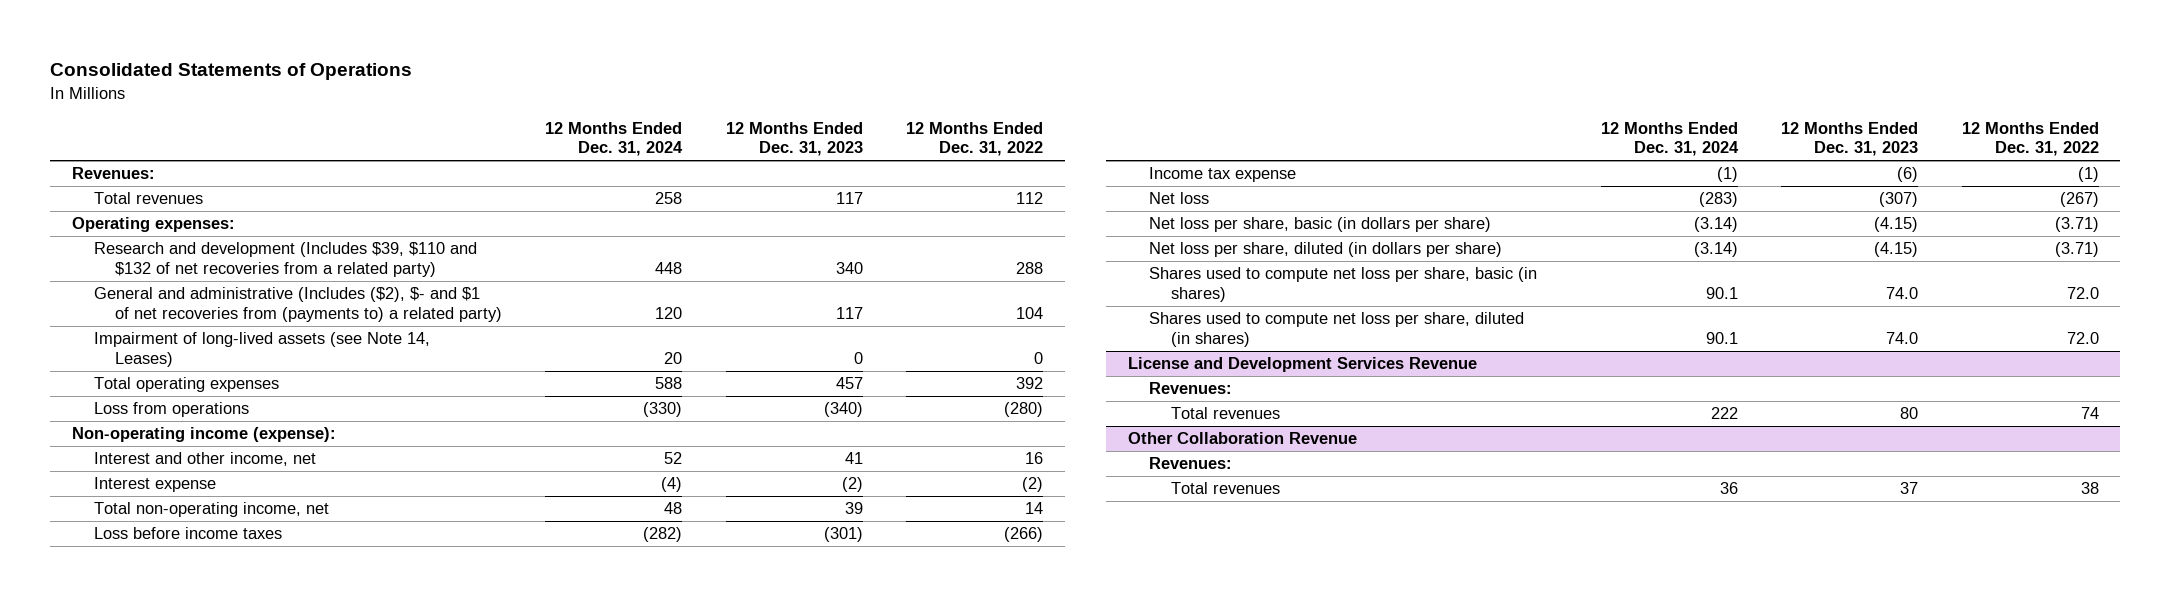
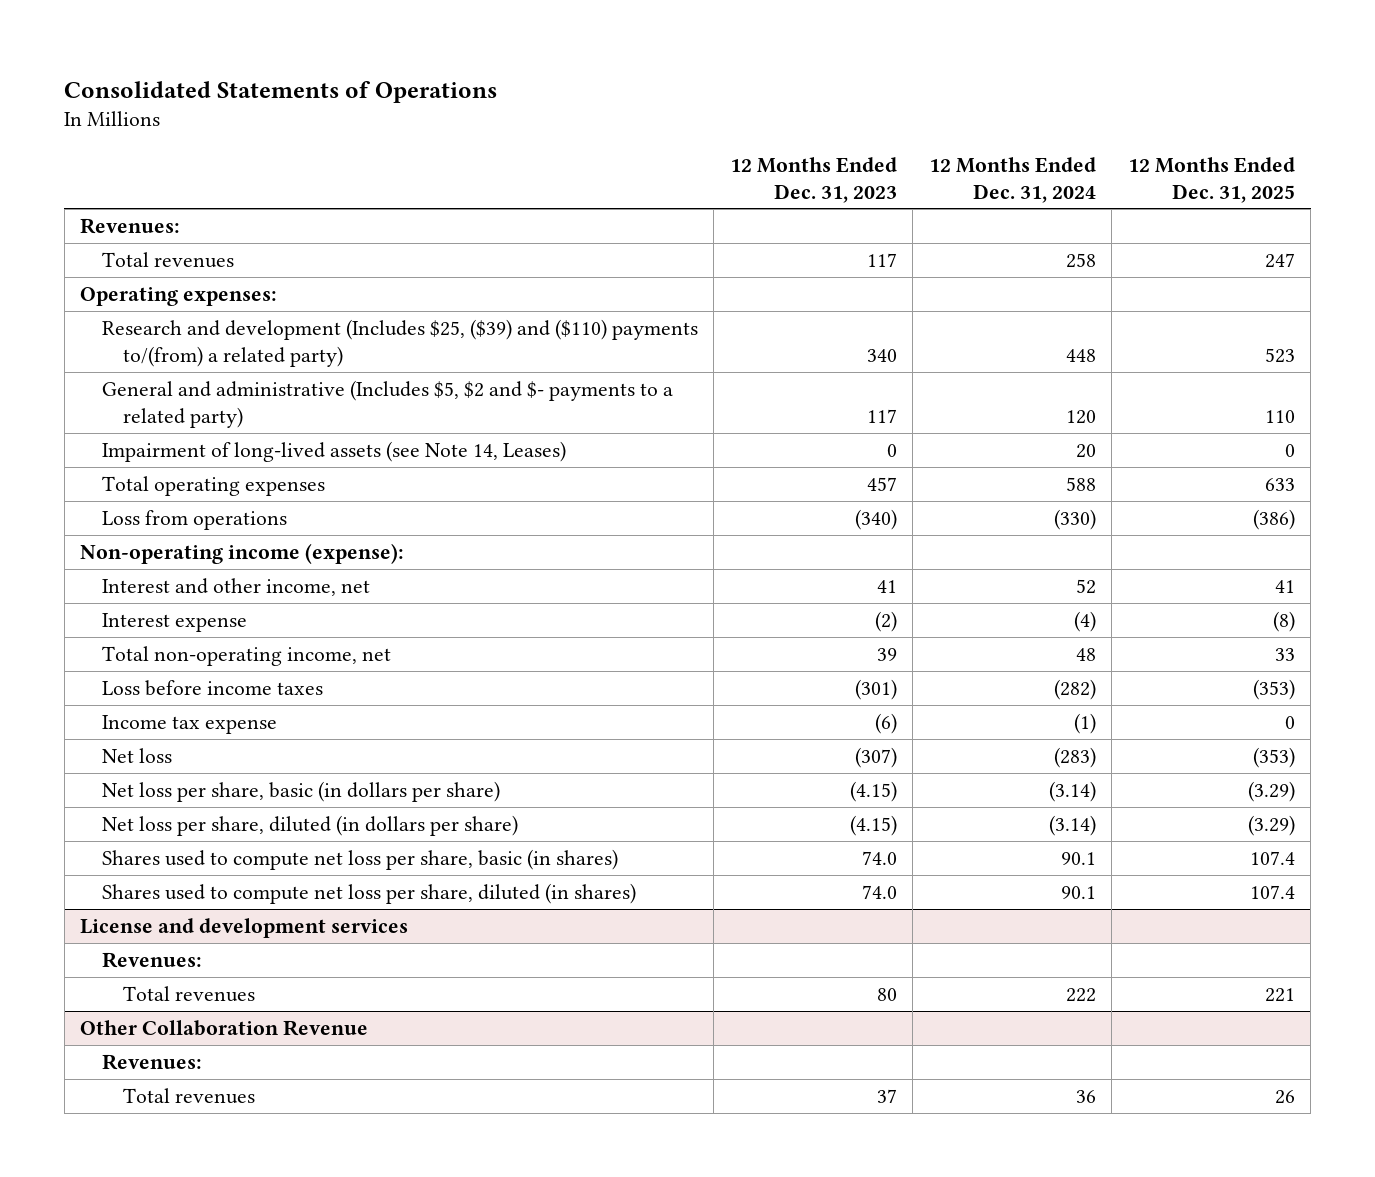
- | 12 Months Ended Dec. 31, 2024 | 12 Months Ended Dec. 31, 2023 | 12 Months Ended Dec. 31, 2022
+ | 12 Months Ended Dec. 31, 2023 | 12 Months Ended Dec. 31, 2024 | 12 Months Ended Dec. 31, 2025
- Research and development (Includes $39, $110 and $132 of net recoveries from a related party) | 448 | 340 | 288
- General and administrative (Includes ($2), $- and $1 of net recoveries from (payments to) a related party) | 120 | 117 | 104
+ Research and development (Includes $25, ($39) and ($110) payments to/(from) a related party) | 340 | 448 | 523
+ General and administrative (Includes $5, $2 and $- payments to a related party) | 117 | 120 | 110
- License and Development Services Revenue
+ License and development services

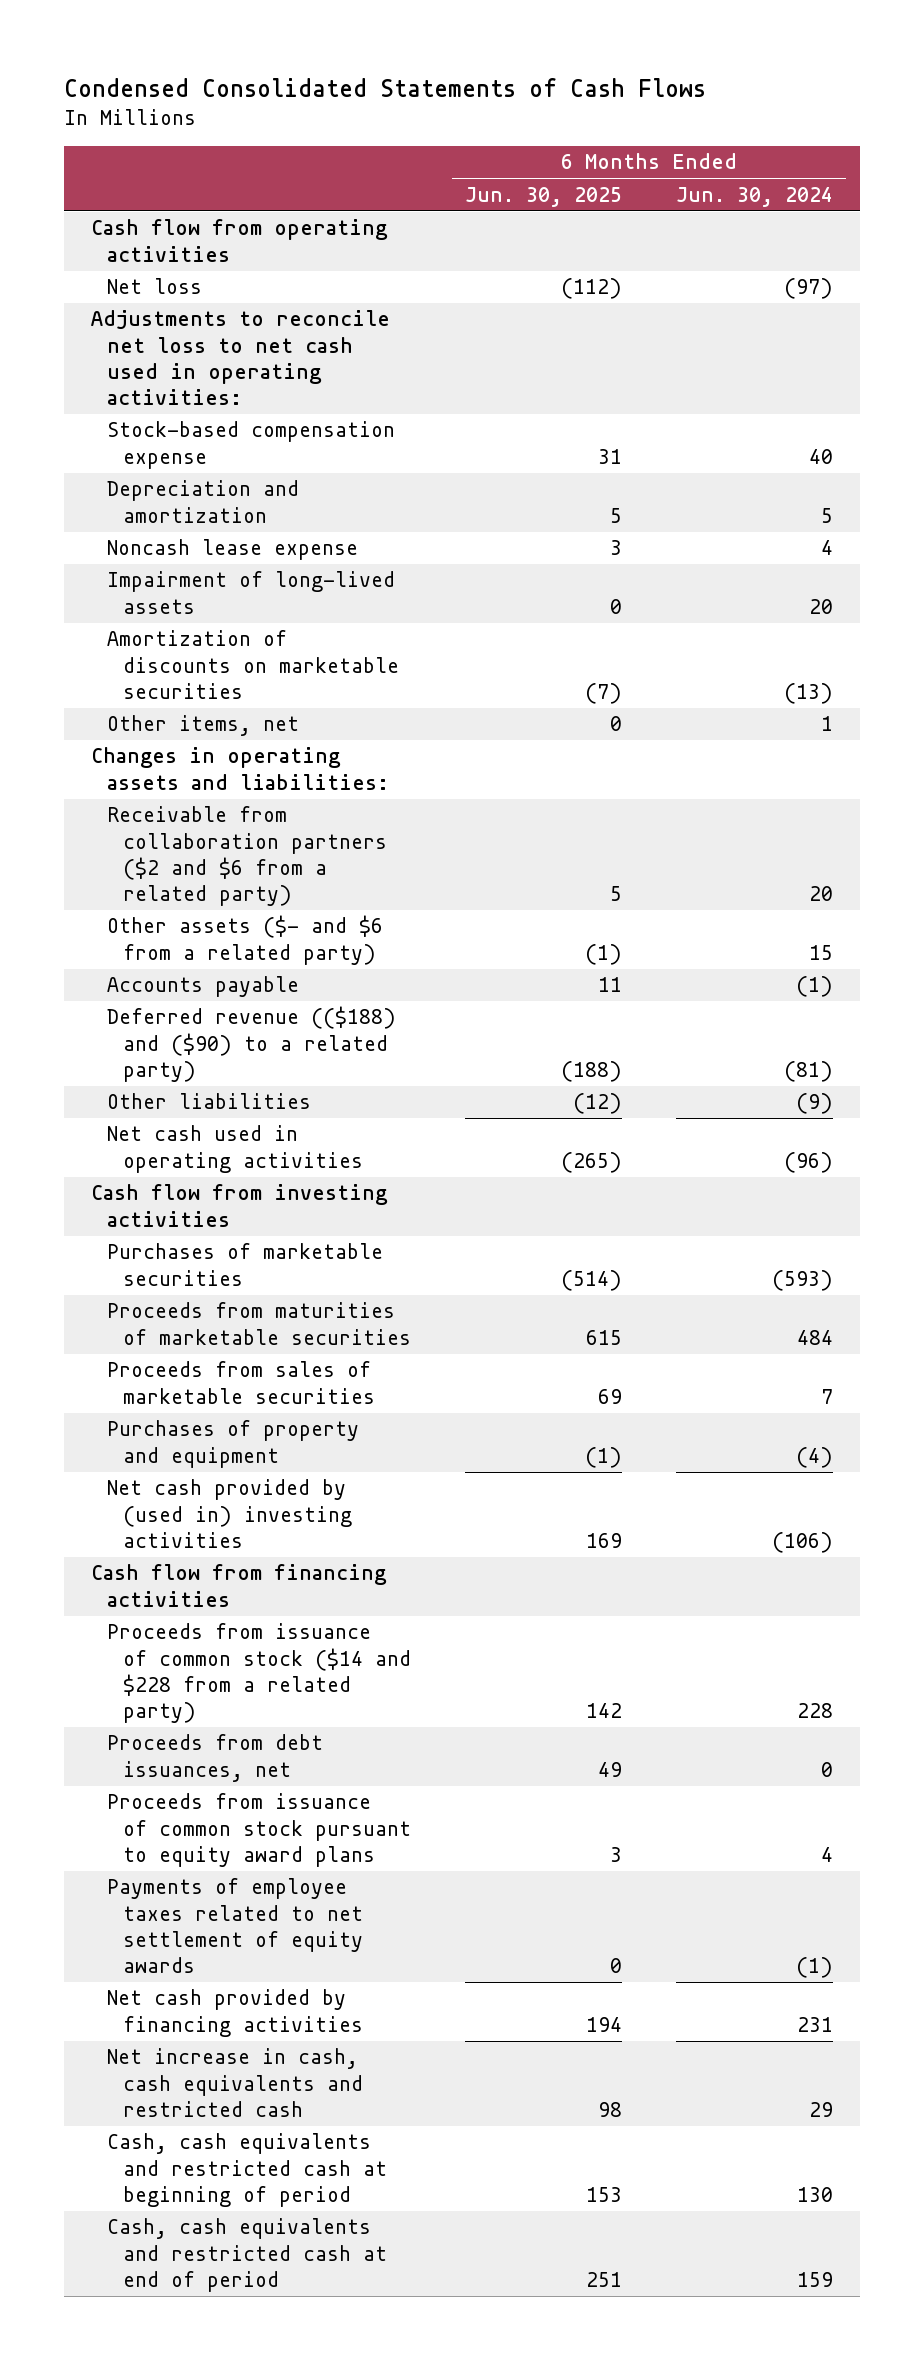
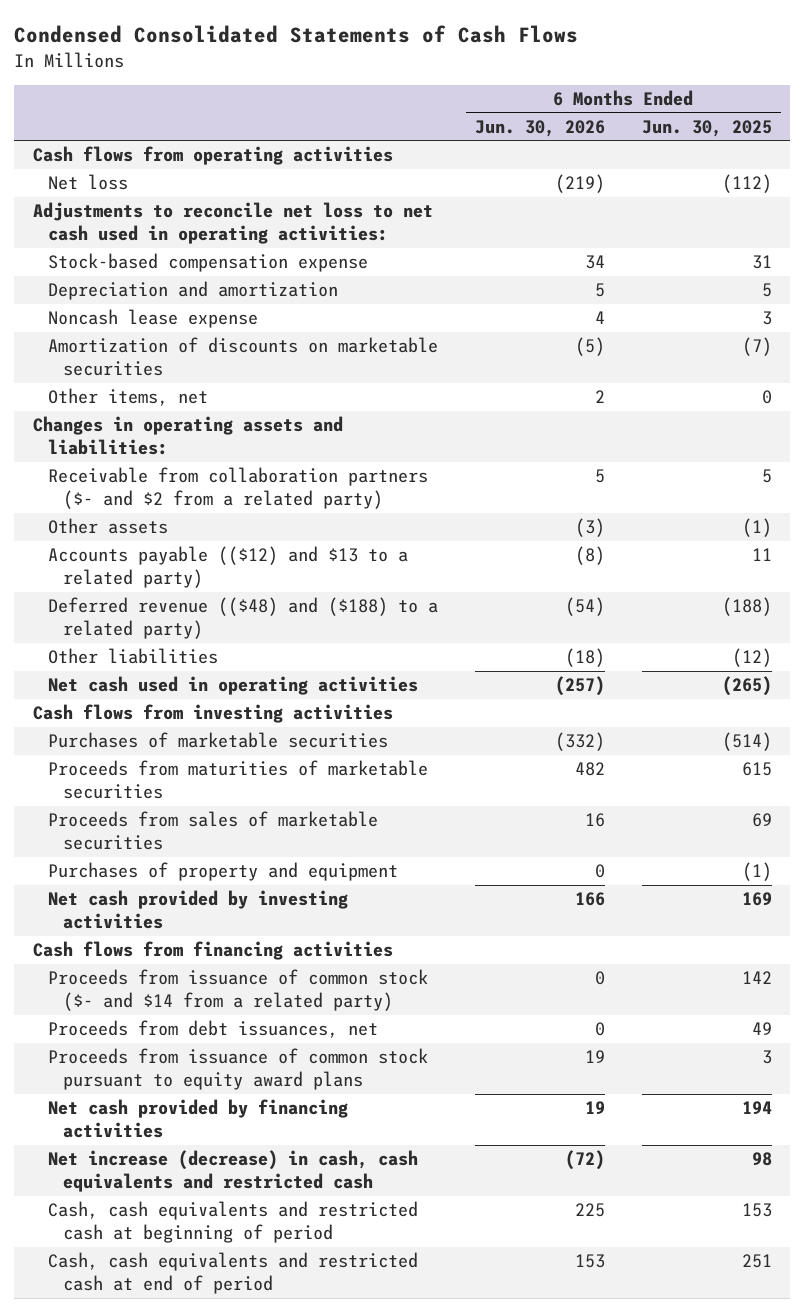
- | 6 Months Ended Jun. 30, 2025 | 6 Months Ended Jun. 30, 2024
+ | 6 Months Ended Jun. 30, 2026 | 6 Months Ended Jun. 30, 2025
- Cash flow from operating activities
+ Cash flows from operating activities
- Impairment of long-lived assets | 0 | 20
- Receivable from collaboration partners ($2 and $6 from a related party) | 5 | 20
- Other assets ($- and $6 from a related party) | (1) | 15
- Accounts payable | 11 | (1)
- Deferred revenue (($188) and ($90) to a related party) | (188) | (81)
+ Receivable from collaboration partners ($- and $2 from a related party) | 5 | 5
+ Other assets | (3) | (1)
+ Accounts payable (($12) and $13 to a related party) | (8) | 11
+ Deferred revenue (($48) and ($188) to a related party) | (54) | (188)
- Cash flow from investing activities
+ Cash flows from investing activities
- Net cash provided by (used in) investing activities | 169 | (106)
- Cash flow from financing activities
- Proceeds from issuance of common stock ($14 and $228 from a related party) | 142 | 228
+ Net cash provided by investing activities | 166 | 169
+ Cash flows from financing activities
+ Proceeds from issuance of common stock ($- and $14 from a related party) | 0 | 142
- Payments of employee taxes related to net settlement of equity awards | 0 | (1)
- Net increase in cash, cash equivalents and restricted cash | 98 | 29
+ Net increase (decrease) in cash, cash equivalents and restricted cash | (72) | 98

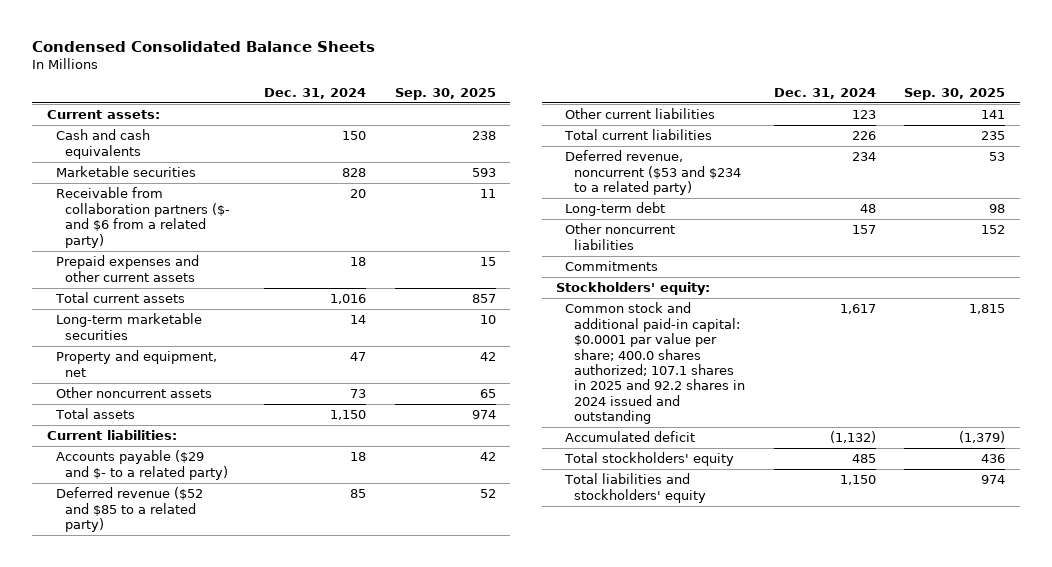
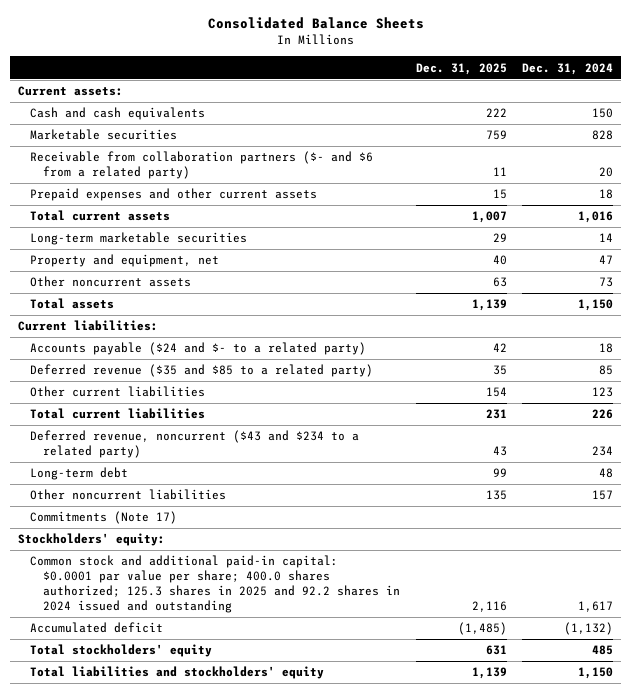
- Condensed Consolidated Balance Sheets
+ Consolidated Balance Sheets
- | Dec. 31, 2024 | Sep. 30, 2025
+ | Dec. 31, 2025 | Dec. 31, 2024
- Accounts payable ($29 and $- to a related party) | 18 | 42
- Deferred revenue ($52 and $85 to a related party) | 85 | 52
+ Accounts payable ($24 and $- to a related party) | 42 | 18
+ Deferred revenue ($35 and $85 to a related party) | 35 | 85
- Deferred revenue, noncurrent ($53 and $234 to a related party) | 234 | 53
+ Deferred revenue, noncurrent ($43 and $234 to a related party) | 43 | 234
- Commitments
+ Commitments (Note 17)
- Common stock and additional paid-in capital: $0.0001 par value per share; 400.0 shares authorized; 107.1 shares in 2025 and 92.2 shares in 2024 issued and outstanding | 1,617 | 1,815
+ Common stock and additional paid-in capital: $0.0001 par value per share; 400.0 shares authorized; 125.3 shares in 2025 and 92.2 shares in 2024 issued and outstanding | 2,116 | 1,617

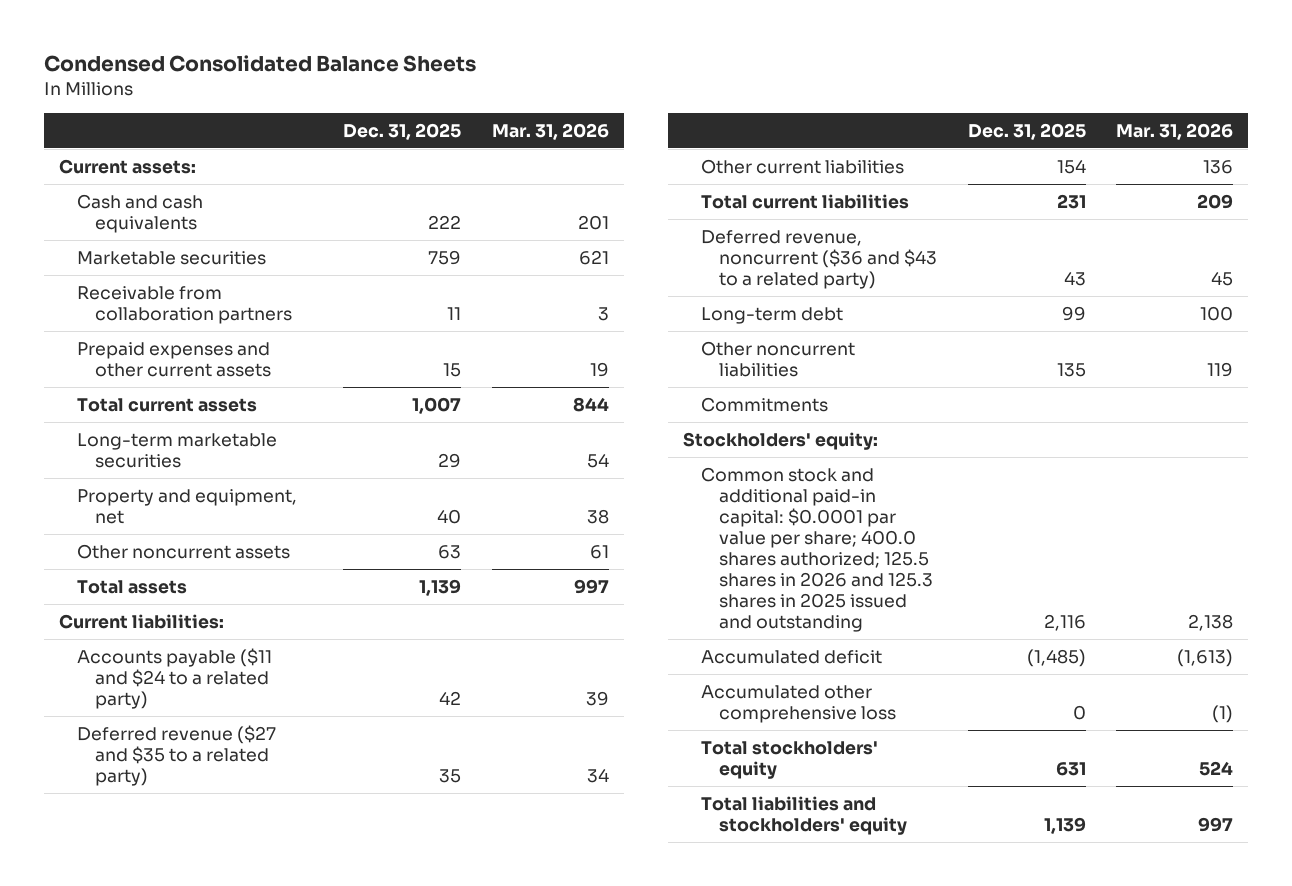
- Consolidated Balance Sheets
+ Condensed Consolidated Balance Sheets
- | Dec. 31, 2025 | Dec. 31, 2024
+ | Dec. 31, 2025 | Mar. 31, 2026
- Receivable from collaboration partners ($- and $6 from a related party) | 11 | 20
+ Receivable from collaboration partners | 11 | 3
- Accounts payable ($24 and $- to a related party) | 42 | 18
- Deferred revenue ($35 and $85 to a related party) | 35 | 85
+ Accounts payable ($11 and $24 to a related party) | 42 | 39
+ Deferred revenue ($27 and $35 to a related party) | 35 | 34
- Deferred revenue, noncurrent ($43 and $234 to a related party) | 43 | 234
+ Deferred revenue, noncurrent ($36 and $43 to a related party) | 43 | 45
- Commitments (Note 17)
+ Commitments
- Common stock and additional paid-in capital: $0.0001 par value per share; 400.0 shares authorized; 125.3 shares in 2025 and 92.2 shares in 2024 issued and outstanding | 2,116 | 1,617
+ Common stock and additional paid-in capital: $0.0001 par value per share; 400.0 shares authorized; 125.5 shares in 2026 and 125.3 shares in 2025 issued and outstanding | 2,116 | 2,138
+ Accumulated other comprehensive loss | 0 | (1)

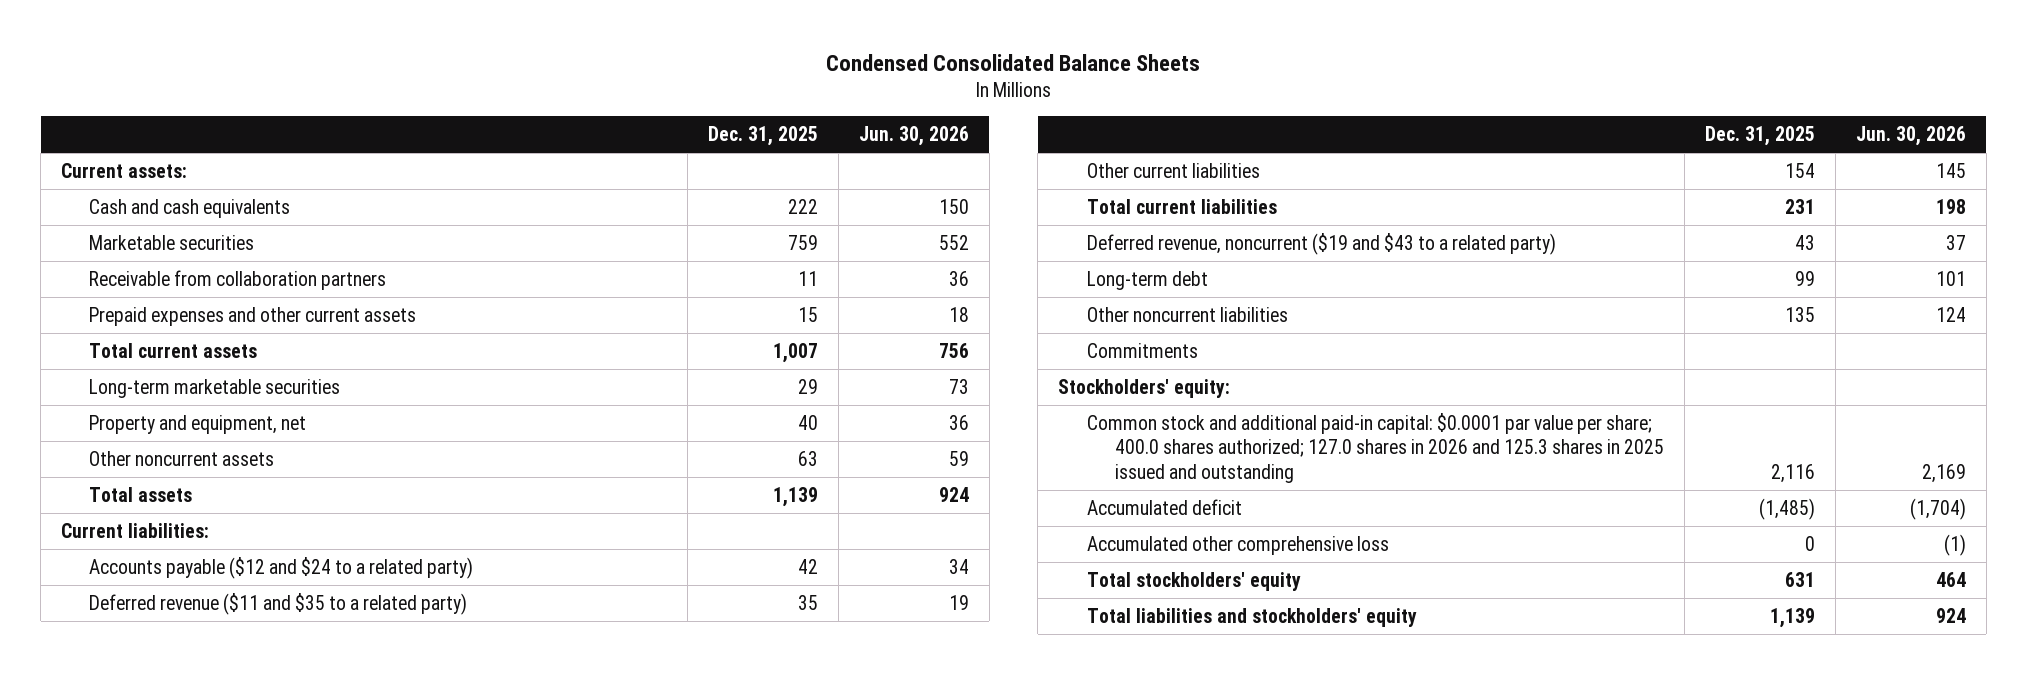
- | Dec. 31, 2025 | Mar. 31, 2026
+ | Dec. 31, 2025 | Jun. 30, 2026
- Accounts payable ($11 and $24 to a related party) | 42 | 39
- Deferred revenue ($27 and $35 to a related party) | 35 | 34
+ Accounts payable ($12 and $24 to a related party) | 42 | 34
+ Deferred revenue ($11 and $35 to a related party) | 35 | 19
- Deferred revenue, noncurrent ($36 and $43 to a related party) | 43 | 45
+ Deferred revenue, noncurrent ($19 and $43 to a related party) | 43 | 37
- Common stock and additional paid-in capital: $0.0001 par value per share; 400.0 shares authorized; 125.5 shares in 2026 and 125.3 shares in 2025 issued and outstanding | 2,116 | 2,138
+ Common stock and additional paid-in capital: $0.0001 par value per share; 400.0 shares authorized; 127.0 shares in 2026 and 125.3 shares in 2025 issued and outstanding | 2,116 | 2,169

